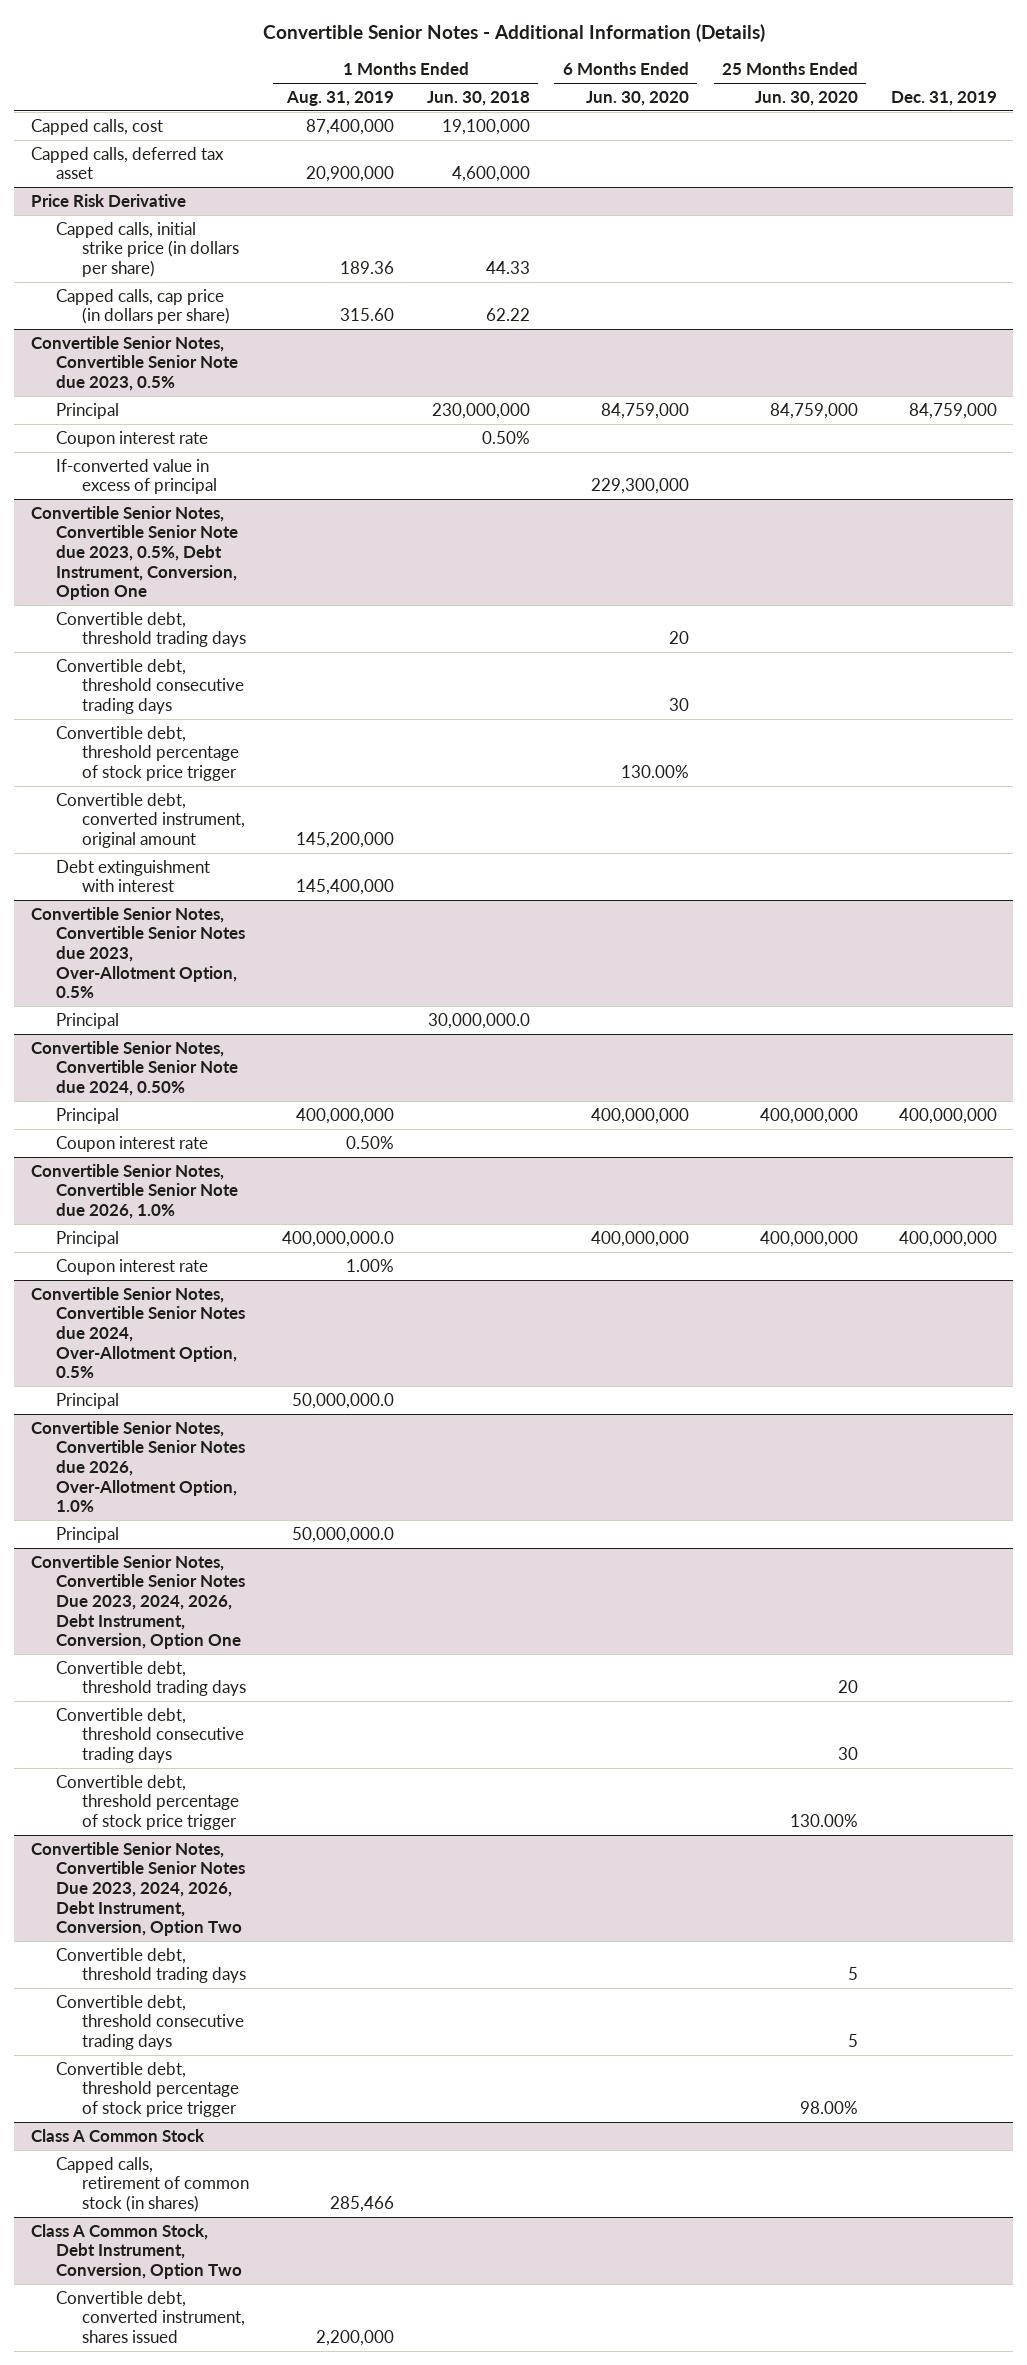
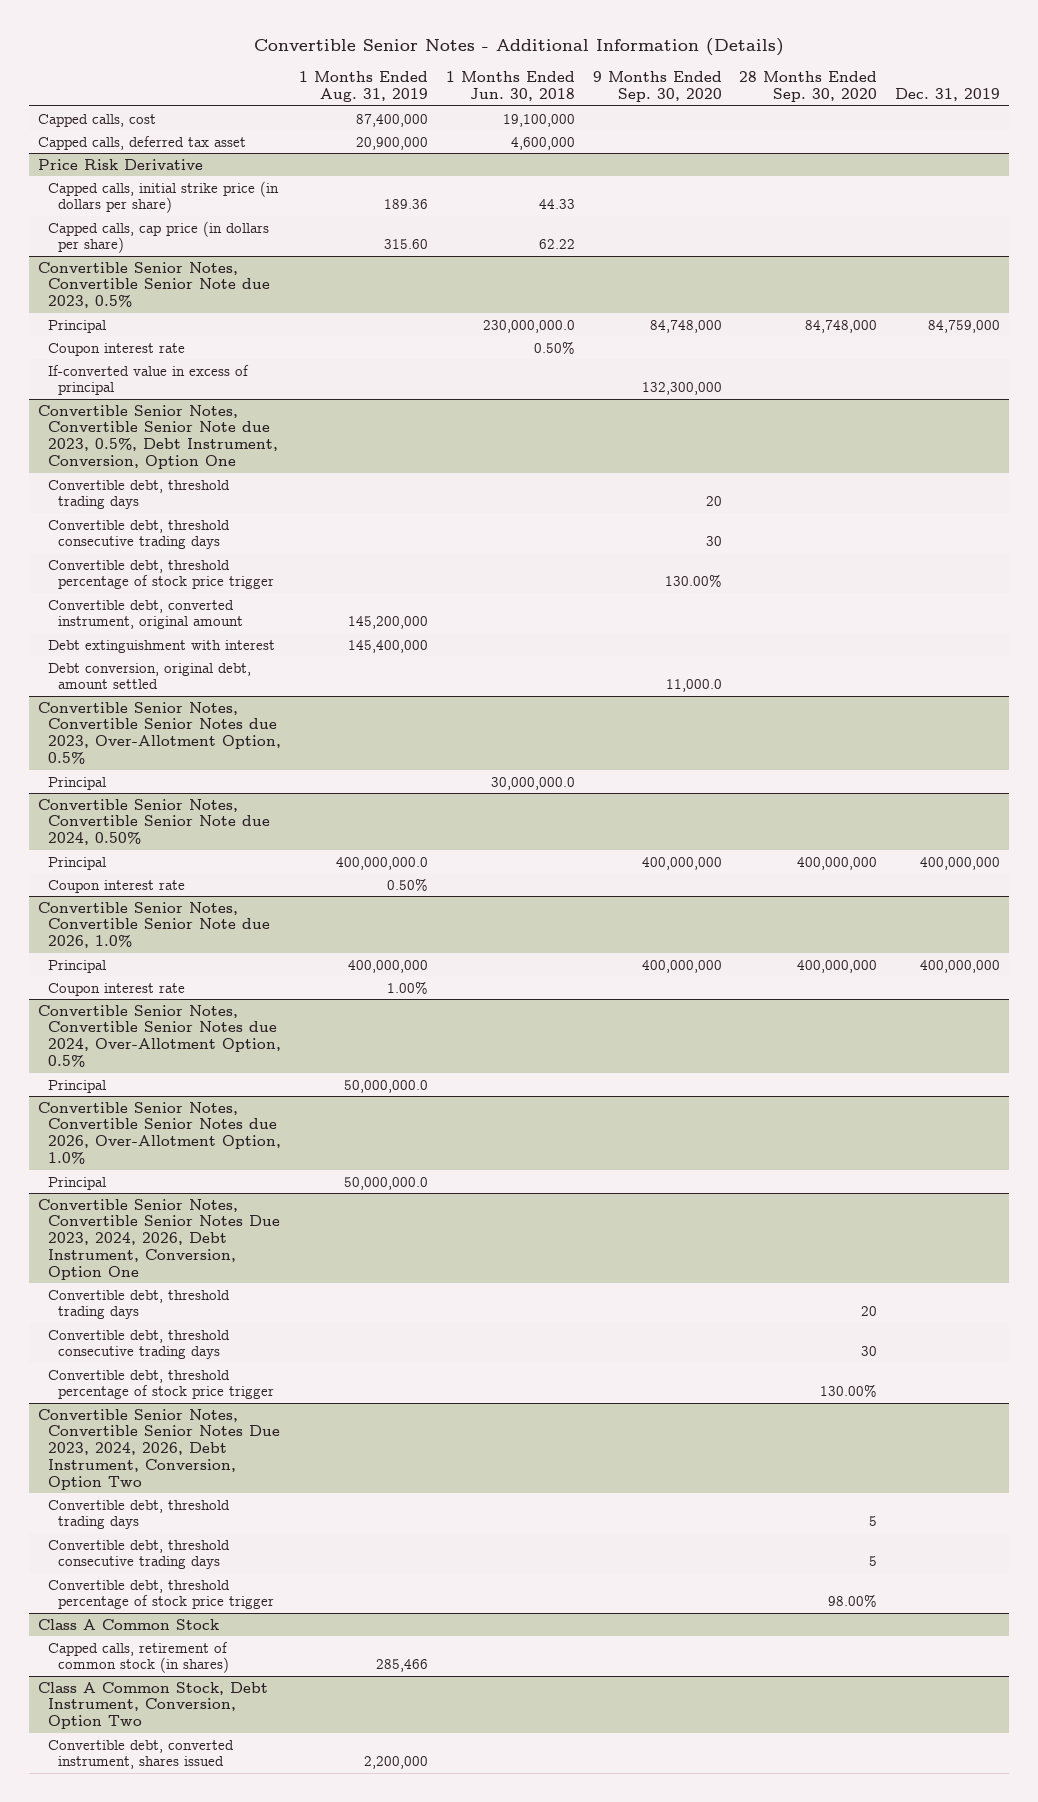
- | 1 Months Ended Aug. 31, 2019 | 1 Months Ended Jun. 30, 2018 | 6 Months Ended Jun. 30, 2020 | 25 Months Ended Jun. 30, 2020 | Dec. 31, 2019
+ | 1 Months Ended Aug. 31, 2019 | 1 Months Ended Jun. 30, 2018 | 9 Months Ended Sep. 30, 2020 | 28 Months Ended Sep. 30, 2020 | Dec. 31, 2019
@ Convertible Senior Notes, Convertible Senior Note due 2023, 0.5%
- Principal | | 230,000,000 | 84,759,000 | 84,759,000 | 84,759,000
+ Principal | | 230,000,000.0 | 84,748,000 | 84,748,000 | 84,759,000
@ Convertible Senior Notes, Convertible Senior Note due 2023, 0.5%, Debt Instrument, Conversion, Option One
+ Debt conversion, original debt, amount settled | | | 11,000.0 | |
@ Convertible Senior Notes, Convertible Senior Note due 2024, 0.50%
- Principal | 400,000,000 | | 400,000,000 | 400,000,000 | 400,000,000
+ Principal | 400,000,000.0 | | 400,000,000 | 400,000,000 | 400,000,000
@ Convertible Senior Notes, Convertible Senior Note due 2026, 1.0%
- Principal | 400,000,000.0 | | 400,000,000 | 400,000,000 | 400,000,000
+ Principal | 400,000,000 | | 400,000,000 | 400,000,000 | 400,000,000

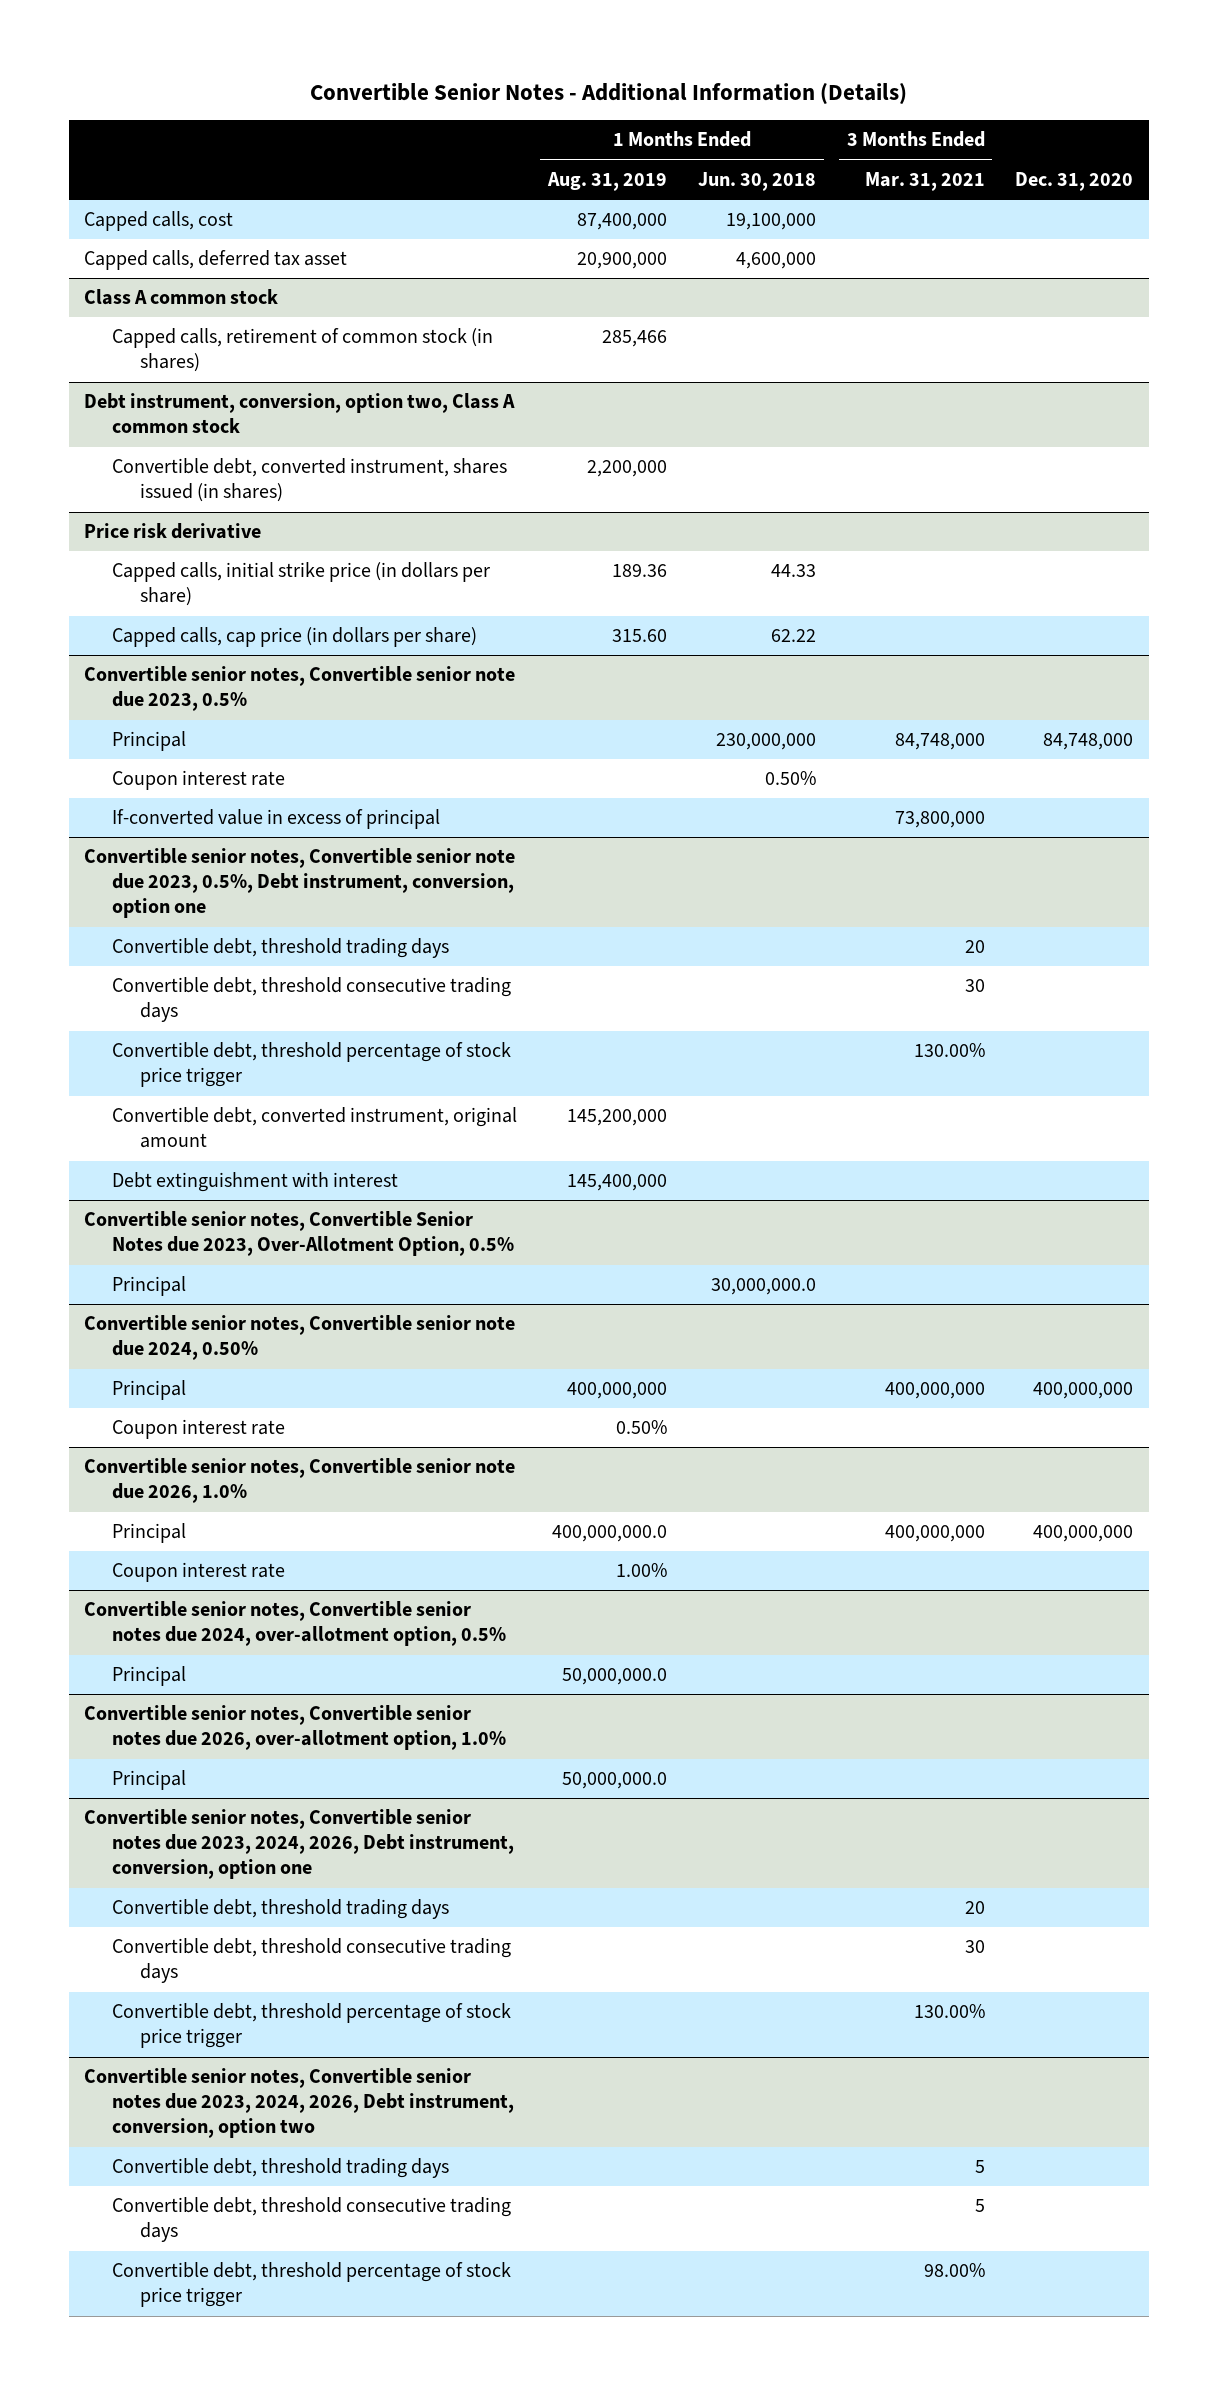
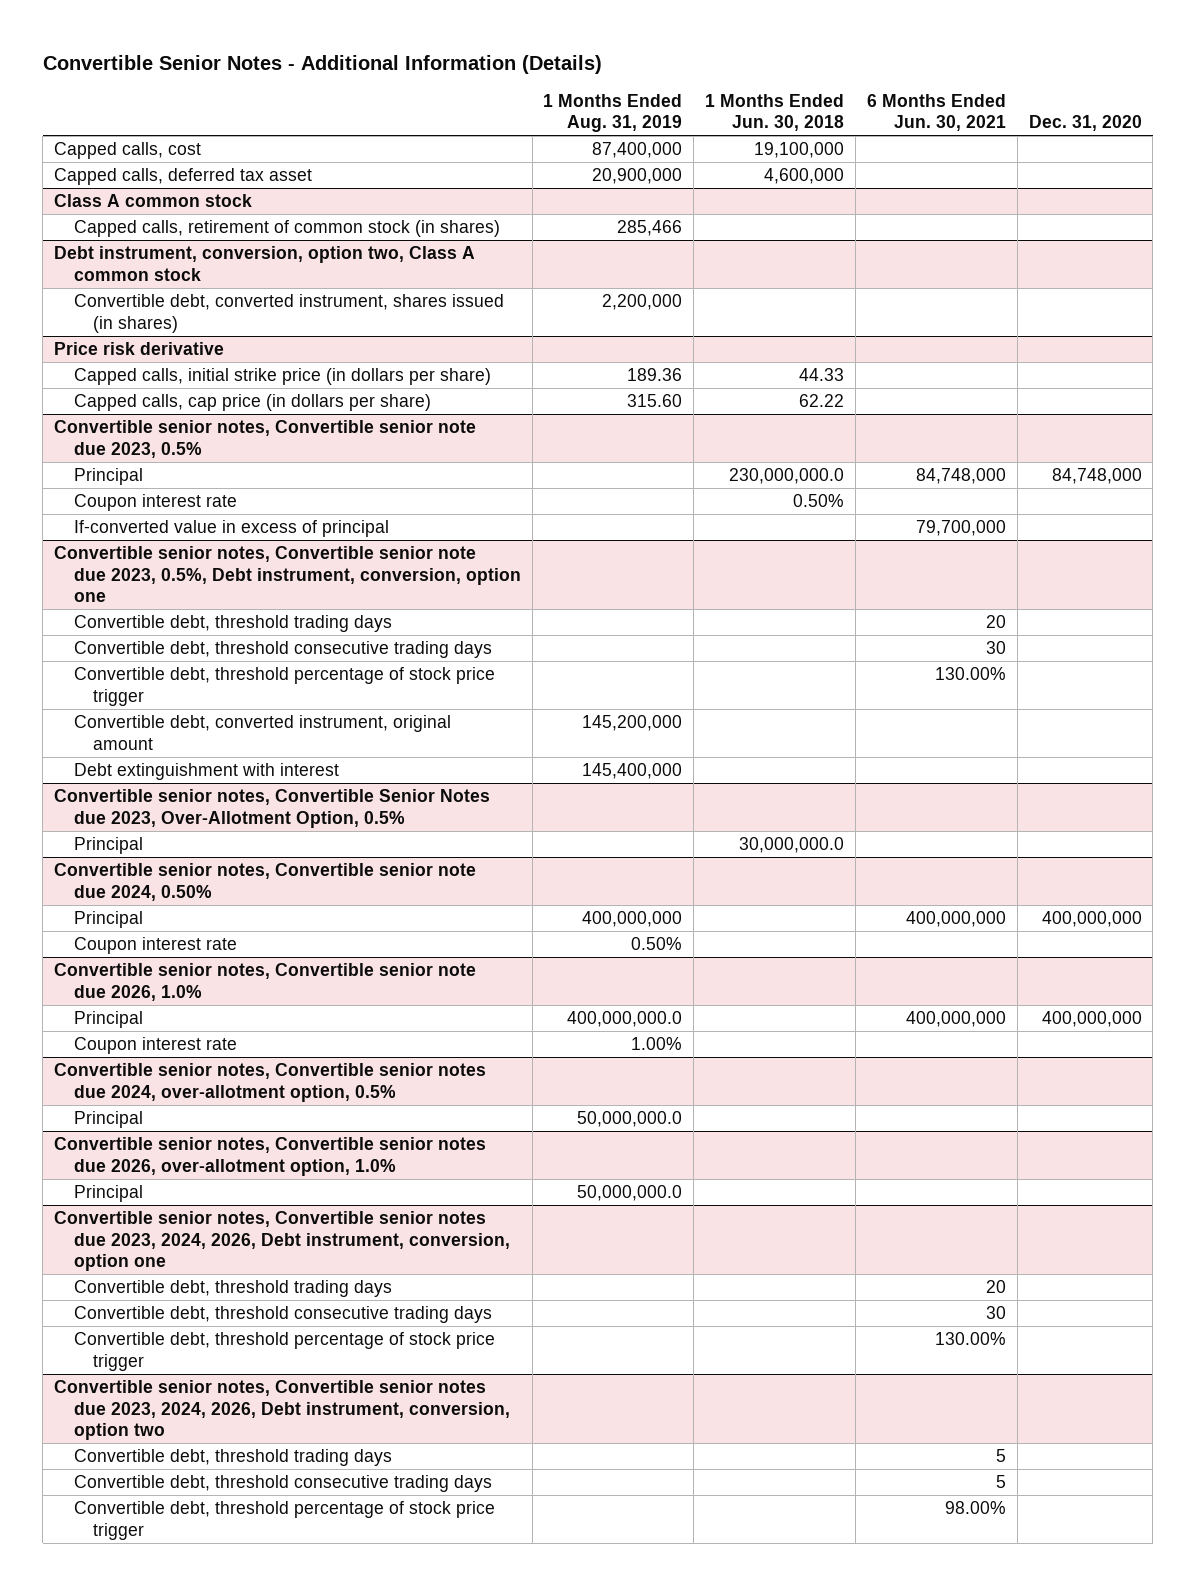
- | 1 Months Ended Aug. 31, 2019 | 1 Months Ended Jun. 30, 2018 | 3 Months Ended Mar. 31, 2021 | Dec. 31, 2020
+ | 1 Months Ended Aug. 31, 2019 | 1 Months Ended Jun. 30, 2018 | 6 Months Ended Jun. 30, 2021 | Dec. 31, 2020
@ Convertible senior notes, Convertible senior note due 2023, 0.5%
- Principal | | 230,000,000 | 84,748,000 | 84,748,000
+ Principal | | 230,000,000.0 | 84,748,000 | 84,748,000

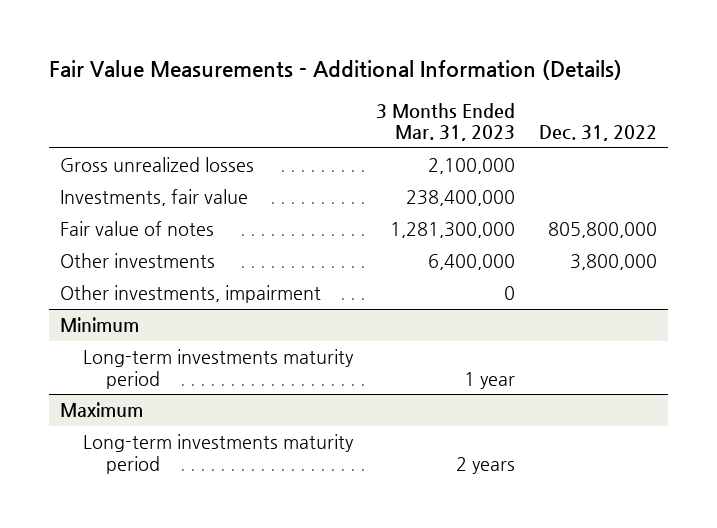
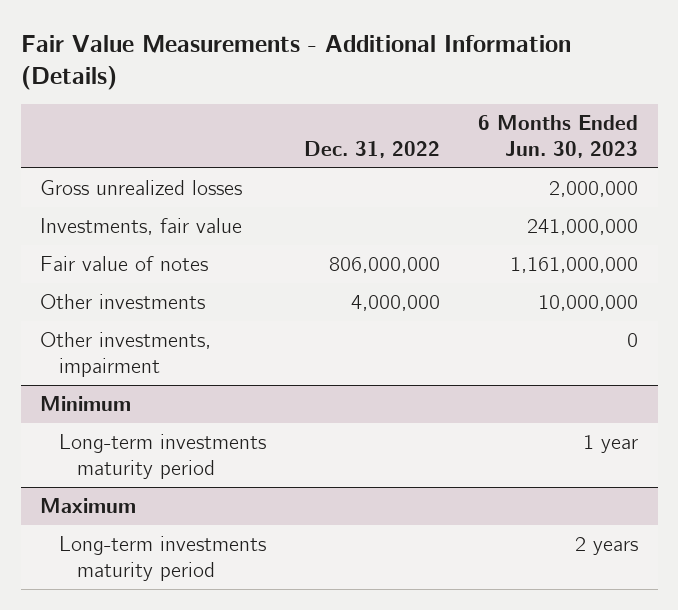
- | 3 Months Ended Mar. 31, 2023 | Dec. 31, 2022
+ | Dec. 31, 2022 | 6 Months Ended Jun. 30, 2023
- Fair value of notes | 1,281,300,000 | 805,800,000
- Other investments | 6,400,000 | 3,800,000
+ Fair value of notes | 806,000,000 | 1,161,000,000
+ Other investments | 4,000,000 | 10,000,000

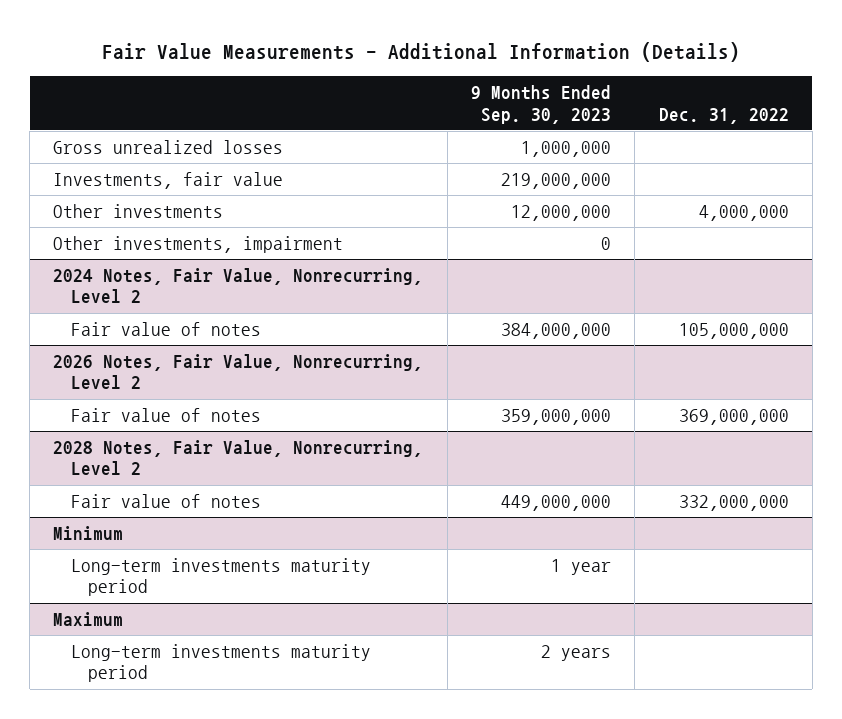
- | Dec. 31, 2022 | 6 Months Ended Jun. 30, 2023
+ | 9 Months Ended Sep. 30, 2023 | Dec. 31, 2022
- Fair value of notes | 806,000,000 | 1,161,000,000
+ 2024 Notes, Fair Value, Nonrecurring, Level 2
+ Fair value of notes | 384,000,000 | 105,000,000
+ 2026 Notes, Fair Value, Nonrecurring, Level 2
+ Fair value of notes | 359,000,000 | 369,000,000
+ 2028 Notes, Fair Value, Nonrecurring, Level 2
+ Fair value of notes | 449,000,000 | 332,000,000

